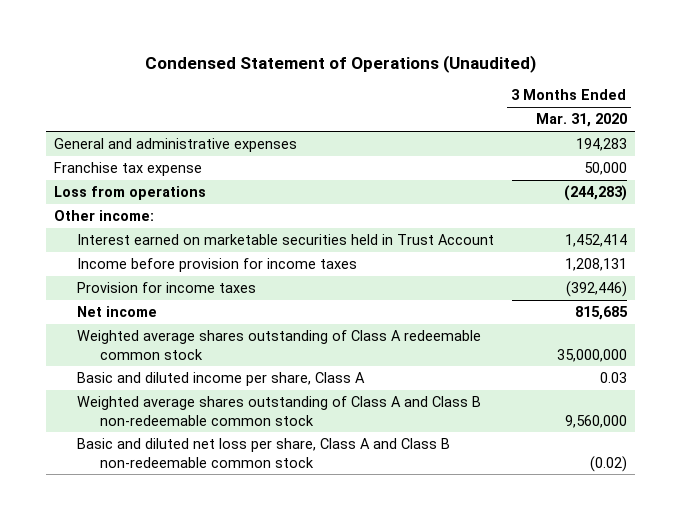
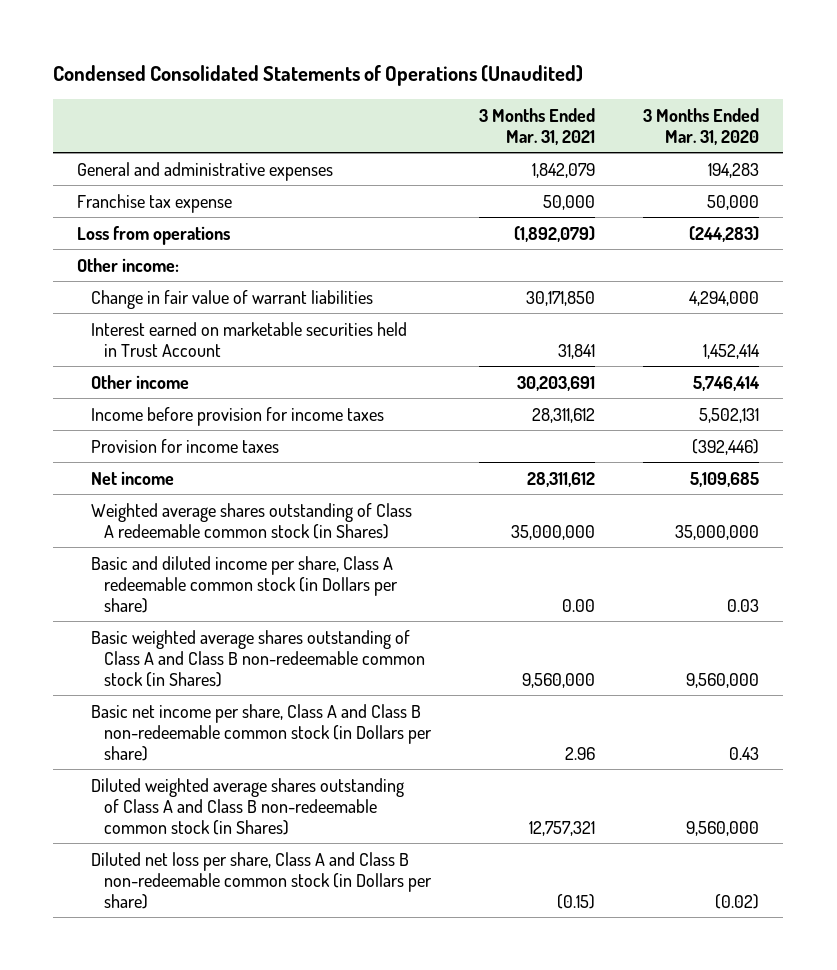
- Condensed Statement of Operations (Unaudited)
+ Condensed Consolidated Statements of Operations (Unaudited)
- | 3 Months Ended Mar. 31, 2020
+ | 3 Months Ended Mar. 31, 2021 | 3 Months Ended Mar. 31, 2020
+ Change in fair value of warrant liabilities | 30,171,850 | 4,294,000
- Income before provision for income taxes | 1,208,131
+ Other income | 30,203,691 | 5,746,414
+ Income before provision for income taxes | 28,311,612 | 5,502,131
- Net income | 815,685
- Weighted average shares outstanding of Class A redeemable common stock | 35,000,000
- Basic and diluted income per share, Class A | 0.03
- Weighted average shares outstanding of Class A and Class B non-redeemable common stock | 9,560,000
- Basic and diluted net loss per share, Class A and Class B non-redeemable common stock | (0.02)
+ Net income | 28,311,612 | 5,109,685
+ Weighted average shares outstanding of Class A redeemable common stock (in Shares) | 35,000,000 | 35,000,000
+ Basic and diluted income per share, Class A redeemable common stock (in Dollars per share) | 0.00 | 0.03
+ Basic weighted average shares outstanding of Class A and Class B non-redeemable common stock (in Shares) | 9,560,000 | 9,560,000
+ Basic net income per share, Class A and Class B non-redeemable common stock (in Dollars per share) | 2.96 | 0.43
+ Diluted weighted average shares outstanding of Class A and Class B non-redeemable common stock (in Shares) | 12,757,321 | 9,560,000
+ Diluted net loss per share, Class A and Class B non-redeemable common stock (in Dollars per share) | (0.15) | (0.02)

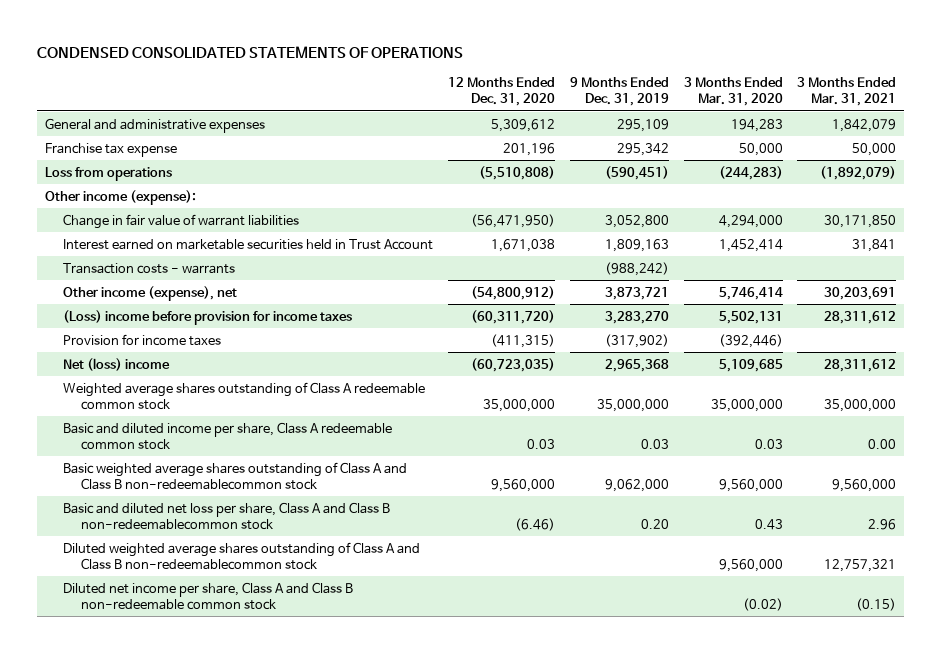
- Condensed Consolidated Statements of Operations (Unaudited)
+ CONDENSED CONSOLIDATED STATEMENTS OF OPERATIONS
- | 3 Months Ended Mar. 31, 2021 | 3 Months Ended Mar. 31, 2020
+ | 12 Months Ended Dec. 31, 2020 | 9 Months Ended Dec. 31, 2019 | 3 Months Ended Mar. 31, 2020 | 3 Months Ended Mar. 31, 2021
- Other income:
+ Other income (expense):
- Other income | 30,203,691 | 5,746,414
- Income before provision for income taxes | 28,311,612 | 5,502,131
+ Transaction costs - warrants | | (988,242) | |
+ Other income (expense), net | (54,800,912) | 3,873,721 | 5,746,414 | 30,203,691
+ (Loss) income before provision for income taxes | (60,311,720) | 3,283,270 | 5,502,131 | 28,311,612
- Net income | 28,311,612 | 5,109,685
- Weighted average shares outstanding of Class A redeemable common stock (in Shares) | 35,000,000 | 35,000,000
- Basic and diluted income per share, Class A redeemable common stock (in Dollars per share) | 0.00 | 0.03
- Basic weighted average shares outstanding of Class A and Class B non-redeemable common stock (in Shares) | 9,560,000 | 9,560,000
- Basic net income per share, Class A and Class B non-redeemable common stock (in Dollars per share) | 2.96 | 0.43
- Diluted weighted average shares outstanding of Class A and Class B non-redeemable common stock (in Shares) | 12,757,321 | 9,560,000
- Diluted net loss per share, Class A and Class B non-redeemable common stock (in Dollars per share) | (0.15) | (0.02)
+ Net (loss) income | (60,723,035) | 2,965,368 | 5,109,685 | 28,311,612
+ Weighted average shares outstanding of Class A redeemable common stock | 35,000,000 | 35,000,000 | 35,000,000 | 35,000,000
+ Basic and diluted income per share, Class A redeemable common stock | 0.03 | 0.03 | 0.03 | 0.00
+ Basic weighted average shares outstanding of Class A and Class B non-redeemablecommon stock | 9,560,000 | 9,062,000 | 9,560,000 | 9,560,000
+ Basic and diluted net loss per share, Class A and Class B non-redeemablecommon stock | (6.46) | 0.20 | 0.43 | 2.96
+ Diluted weighted average shares outstanding of Class A and Class B non-redeemablecommon stock | | | 9,560,000 | 12,757,321
+ Diluted net income per share, Class A and Class B non-redeemable common stock | | | (0.02) | (0.15)

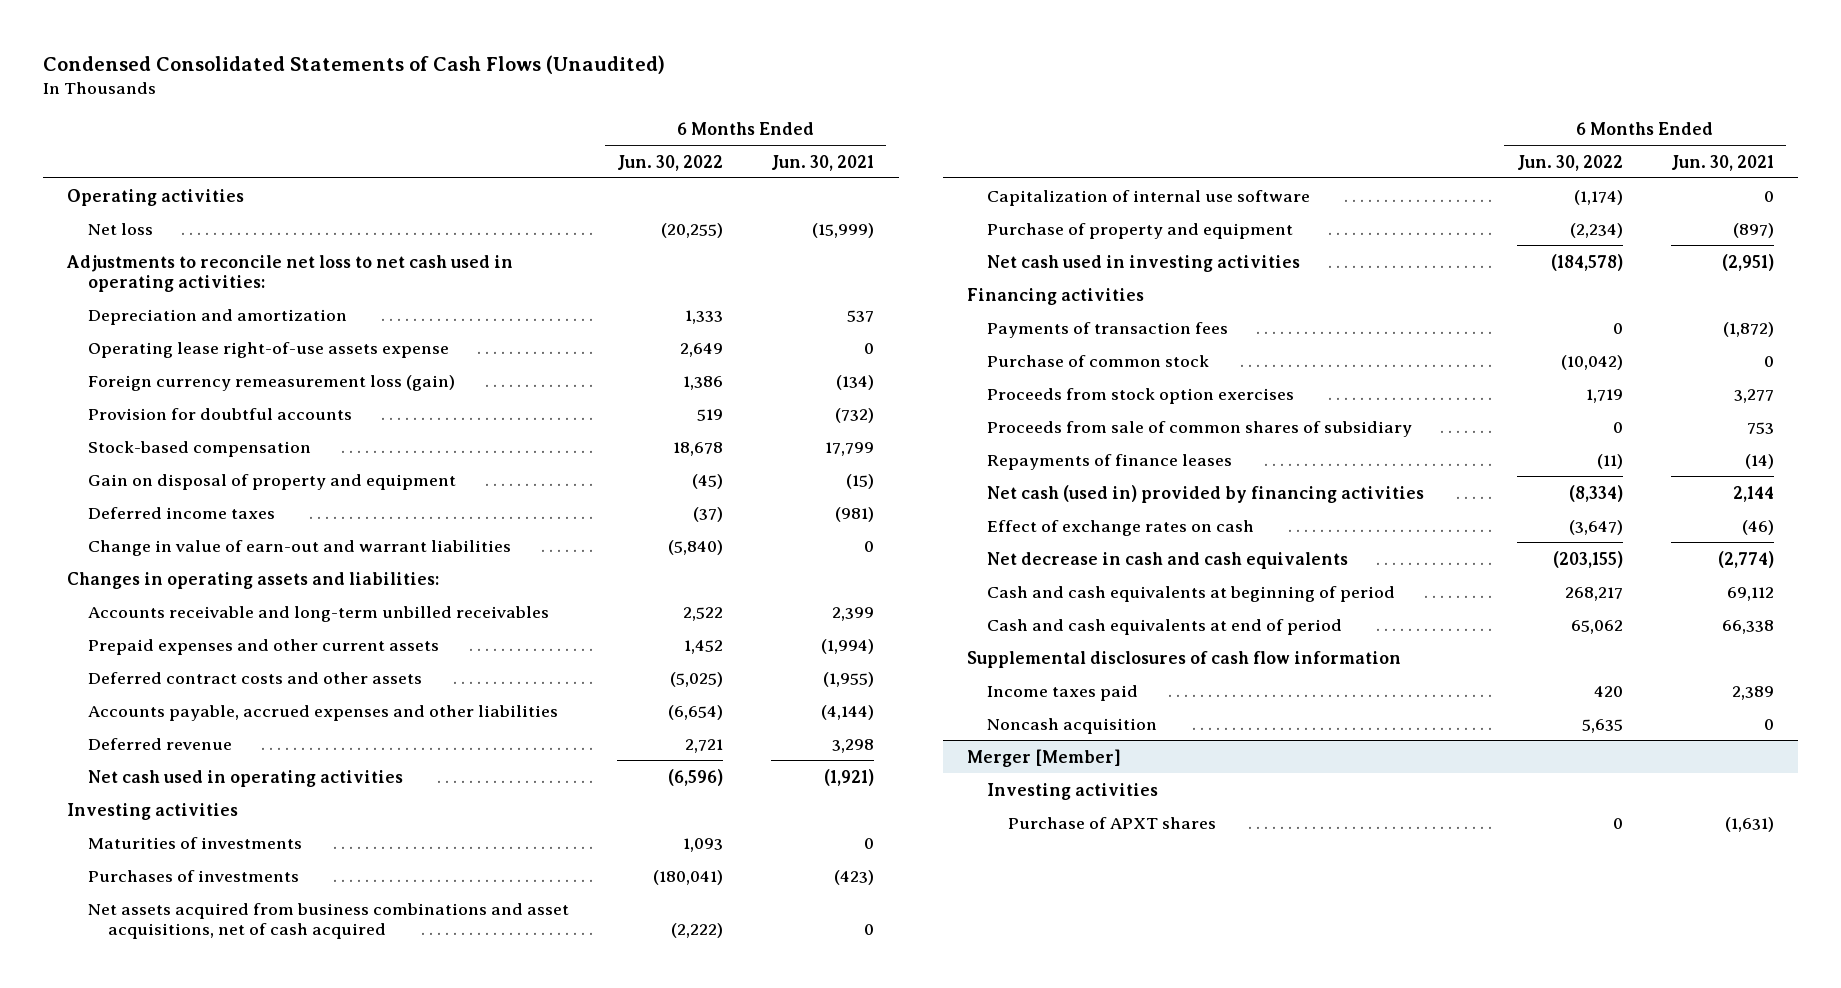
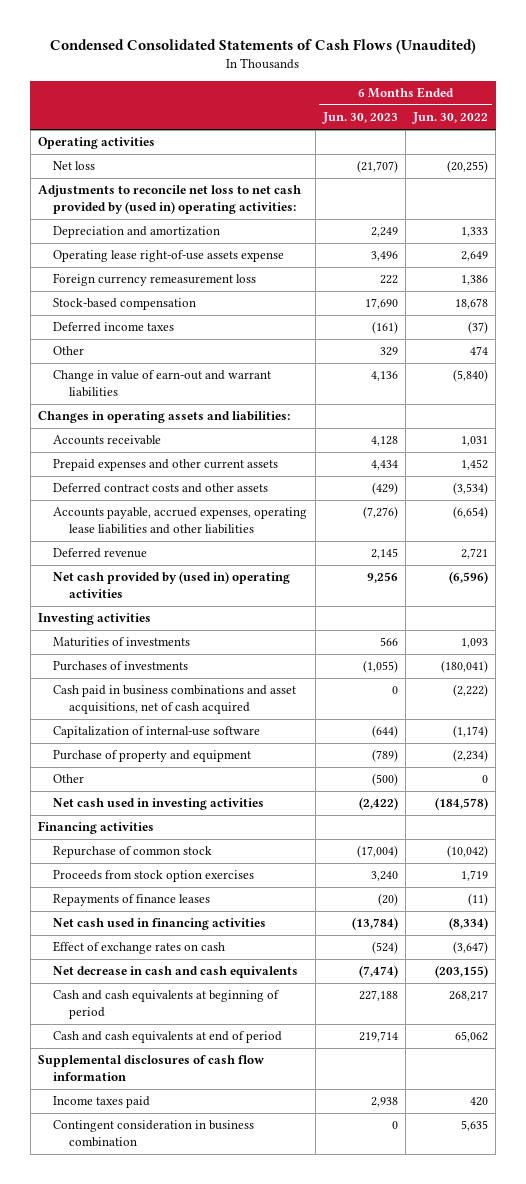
- | 6 Months Ended Jun. 30, 2022 | 6 Months Ended Jun. 30, 2021
+ | 6 Months Ended Jun. 30, 2023 | 6 Months Ended Jun. 30, 2022
- Adjustments to reconcile net loss to net cash used in operating activities:
+ Adjustments to reconcile net loss to net cash provided by (used in) operating activities:
- Foreign currency remeasurement loss (gain) | 1,386 | (134)
- Provision for doubtful accounts | 519 | (732)
+ Foreign currency remeasurement loss | 222 | 1,386
- Gain on disposal of property and equipment | (45) | (15)
+ Other | 329 | 474
- Accounts receivable and long-term unbilled receivables | 2,522 | 2,399
+ Accounts receivable | 4,128 | 1,031
- Deferred contract costs and other assets | (5,025) | (1,955)
- Accounts payable, accrued expenses and other liabilities | (6,654) | (4,144)
+ Deferred contract costs and other assets | (429) | (3,534)
+ Accounts payable, accrued expenses, operating lease liabilities and other liabilities | (7,276) | (6,654)
- Net cash used in operating activities | (6,596) | (1,921)
+ Net cash provided by (used in) operating activities | 9,256 | (6,596)
- Net assets acquired from business combinations and asset acquisitions, net of cash acquired | (2,222) | 0
- Capitalization of internal use software | (1,174) | 0
+ Cash paid in business combinations and asset acquisitions, net of cash acquired | 0 | (2,222)
+ Capitalization of internal-use software | (644) | (1,174)
+ Other | (500) | 0
- Payments of transaction fees | 0 | (1,872)
- Purchase of common stock | (10,042) | 0
+ Repurchase of common stock | (17,004) | (10,042)
- Proceeds from sale of common shares of subsidiary | 0 | 753
- Net cash (used in) provided by financing activities | (8,334) | 2,144
+ Net cash used in financing activities | (13,784) | (8,334)
- Noncash acquisition | 5,635 | 0
- Merger [Member]
- Investing activities
- Purchase of APXT shares | 0 | (1,631)
+ Contingent consideration in business combination | 0 | 5,635

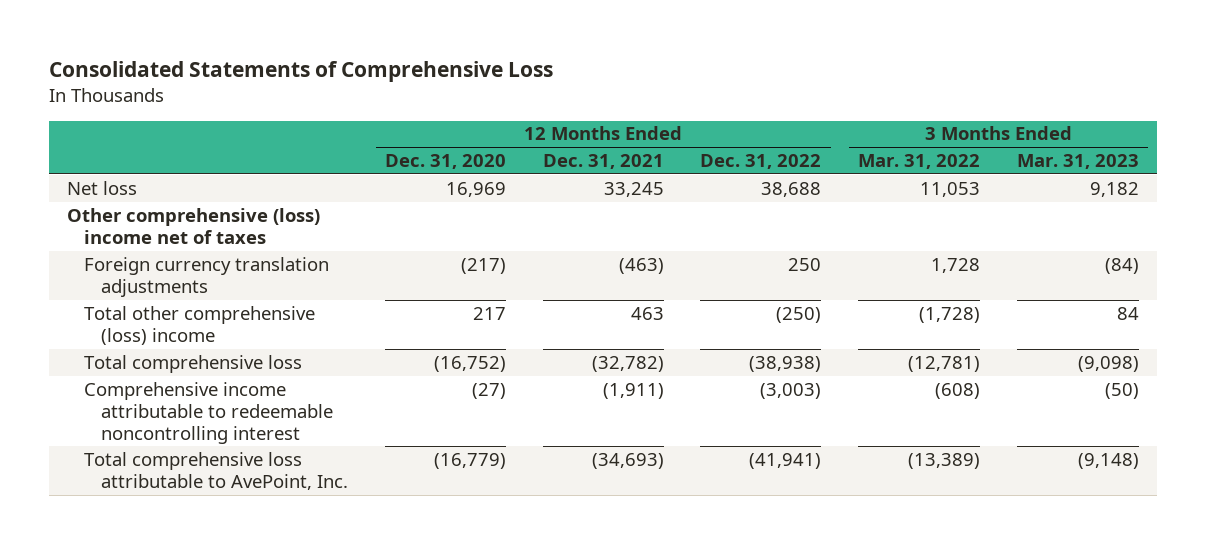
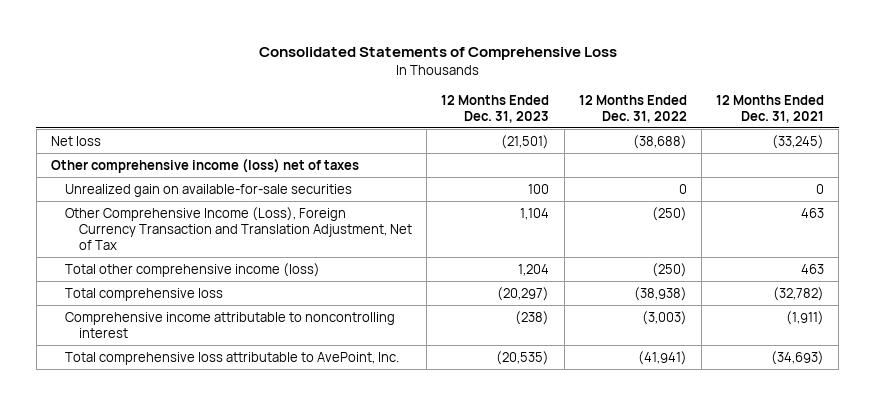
- | 12 Months Ended Dec. 31, 2020 | 12 Months Ended Dec. 31, 2021 | 12 Months Ended Dec. 31, 2022 | 3 Months Ended Mar. 31, 2022 | 3 Months Ended Mar. 31, 2023
+ | 12 Months Ended Dec. 31, 2023 | 12 Months Ended Dec. 31, 2022 | 12 Months Ended Dec. 31, 2021
- Net loss | 16,969 | 33,245 | 38,688 | 11,053 | 9,182
- Other comprehensive (loss) income net of taxes
- Foreign currency translation adjustments | (217) | (463) | 250 | 1,728 | (84)
- Total other comprehensive (loss) income | 217 | 463 | (250) | (1,728) | 84
+ Net loss | (21,501) | (38,688) | (33,245)
+ Other comprehensive income (loss) net of taxes
+ Unrealized gain on available-for-sale securities | 100 | 0 | 0
+ Other Comprehensive Income (Loss), Foreign Currency Transaction and Translation Adjustment, Net of Tax | 1,104 | (250) | 463
+ Total other comprehensive income (loss) | 1,204 | (250) | 463
- Comprehensive income attributable to redeemable noncontrolling interest | (27) | (1,911) | (3,003) | (608) | (50)
+ Comprehensive income attributable to noncontrolling interest | (238) | (3,003) | (1,911)

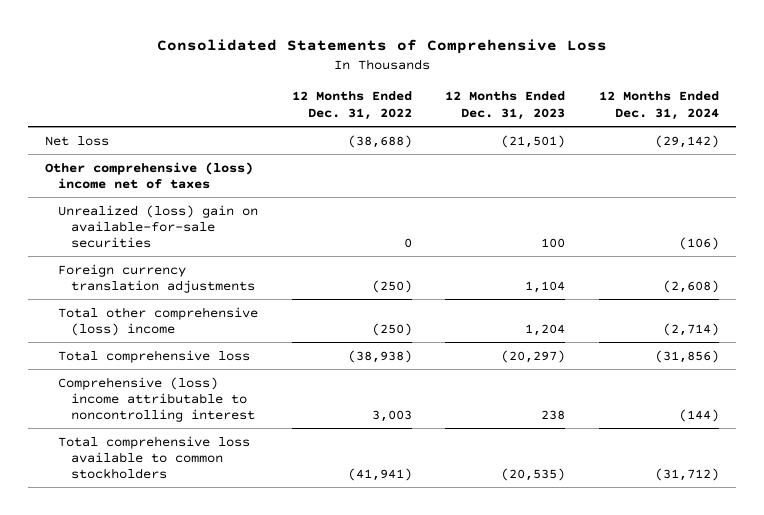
- | 12 Months Ended Dec. 31, 2023 | 12 Months Ended Dec. 31, 2022 | 12 Months Ended Dec. 31, 2021
+ | 12 Months Ended Dec. 31, 2022 | 12 Months Ended Dec. 31, 2023 | 12 Months Ended Dec. 31, 2024
- Other comprehensive income (loss) net of taxes
- Unrealized gain on available-for-sale securities | 100 | 0 | 0
- Other Comprehensive Income (Loss), Foreign Currency Transaction and Translation Adjustment, Net of Tax | 1,104 | (250) | 463
- Total other comprehensive income (loss) | 1,204 | (250) | 463
+ Other comprehensive (loss) income net of taxes
+ Unrealized (loss) gain on available-for-sale securities | 0 | 100 | (106)
+ Foreign currency translation adjustments | (250) | 1,104 | (2,608)
+ Total other comprehensive (loss) income | (250) | 1,204 | (2,714)
- Comprehensive income attributable to noncontrolling interest | (238) | (3,003) | (1,911)
- Total comprehensive loss attributable to AvePoint, Inc. | (20,535) | (41,941) | (34,693)
+ Comprehensive (loss) income attributable to noncontrolling interest | 3,003 | 238 | (144)
+ Total comprehensive loss available to common stockholders | (41,941) | (20,535) | (31,712)

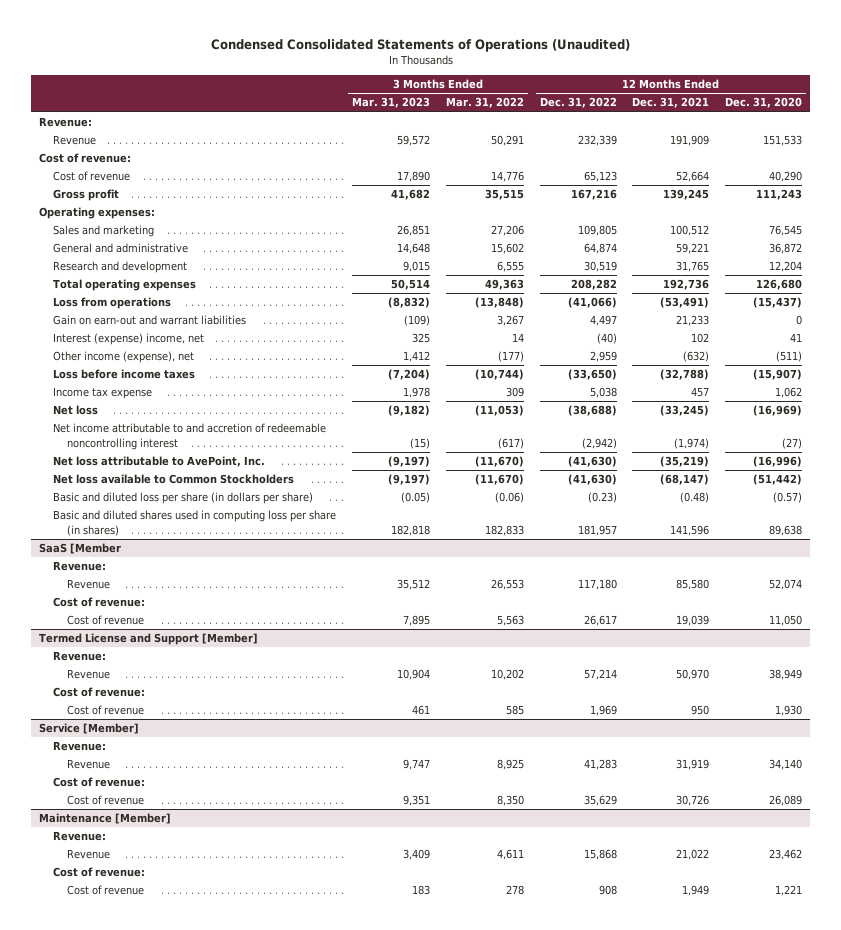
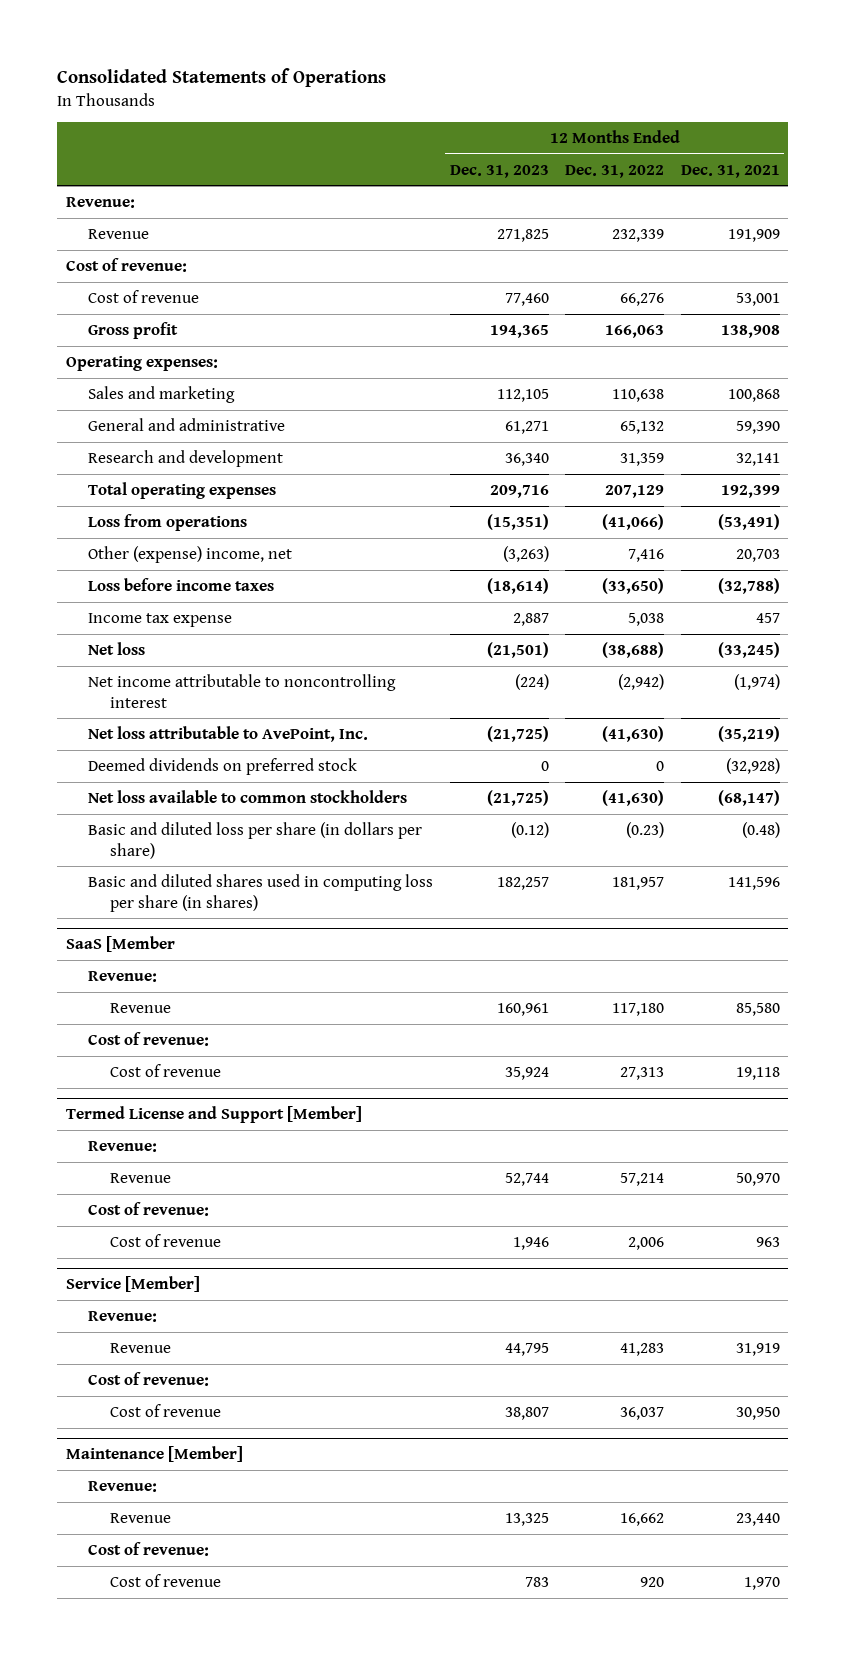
- Condensed Consolidated Statements of Operations (Unaudited)
+ Consolidated Statements of Operations
- | 3 Months Ended Mar. 31, 2023 | 3 Months Ended Mar. 31, 2022 | 12 Months Ended Dec. 31, 2022 | 12 Months Ended Dec. 31, 2021 | 12 Months Ended Dec. 31, 2020
+ | 12 Months Ended Dec. 31, 2023 | 12 Months Ended Dec. 31, 2022 | 12 Months Ended Dec. 31, 2021
- Cost of revenue | 17,890 | 14,776 | 65,123 | 52,664 | 40,290
- Gross profit | 41,682 | 35,515 | 167,216 | 139,245 | 111,243
+ Cost of revenue | 77,460 | 66,276 | 53,001
+ Gross profit | 194,365 | 166,063 | 138,908
- Sales and marketing | 26,851 | 27,206 | 109,805 | 100,512 | 76,545
- General and administrative | 14,648 | 15,602 | 64,874 | 59,221 | 36,872
- Research and development | 9,015 | 6,555 | 30,519 | 31,765 | 12,204
- Total operating expenses | 50,514 | 49,363 | 208,282 | 192,736 | 126,680
+ Sales and marketing | 112,105 | 110,638 | 100,868
+ General and administrative | 61,271 | 65,132 | 59,390
+ Research and development | 36,340 | 31,359 | 32,141
+ Total operating expenses | 209,716 | 207,129 | 192,399
- Gain on earn-out and warrant liabilities | (109) | 3,267 | 4,497 | 21,233 | 0
- Interest (expense) income, net | 325 | 14 | (40) | 102 | 41
- Other income (expense), net | 1,412 | (177) | 2,959 | (632) | (511)
+ Other (expense) income, net | (3,263) | 7,416 | 20,703
- Net income attributable to and accretion of redeemable noncontrolling interest | (15) | (617) | (2,942) | (1,974) | (27)
+ Net income attributable to noncontrolling interest | (224) | (2,942) | (1,974)
- Net loss available to Common Stockholders | (9,197) | (11,670) | (41,630) | (68,147) | (51,442)
+ Deemed dividends on preferred stock | 0 | 0 | (32,928)
+ Net loss available to common stockholders | (21,725) | (41,630) | (68,147)
@ SaaS [Member
- Cost of revenue | 7,895 | 5,563 | 26,617 | 19,039 | 11,050
+ Cost of revenue | 35,924 | 27,313 | 19,118
@ Termed License and Support [Member]
- Cost of revenue | 461 | 585 | 1,969 | 950 | 1,930
+ Cost of revenue | 1,946 | 2,006 | 963
@ Service [Member]
- Cost of revenue | 9,351 | 8,350 | 35,629 | 30,726 | 26,089
+ Cost of revenue | 38,807 | 36,037 | 30,950
@ Maintenance [Member]
- Revenue | 3,409 | 4,611 | 15,868 | 21,022 | 23,462
+ Revenue | 13,325 | 16,662 | 23,440
- Cost of revenue | 183 | 278 | 908 | 1,949 | 1,221
+ Cost of revenue | 783 | 920 | 1,970

